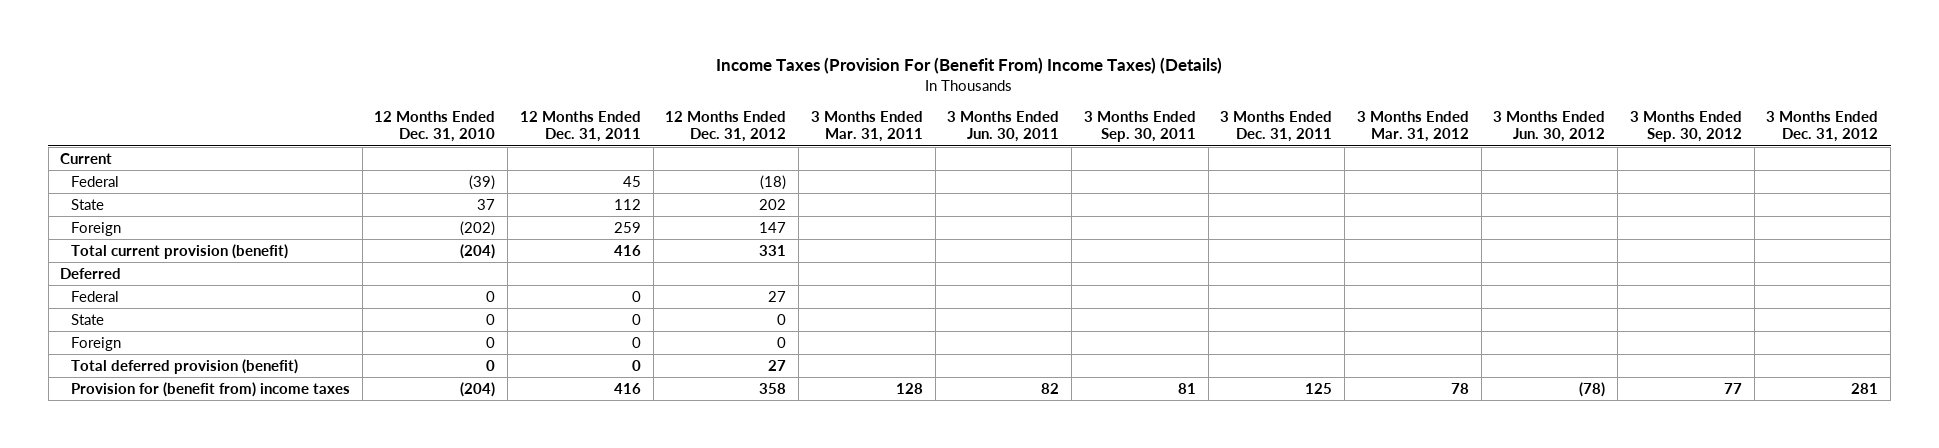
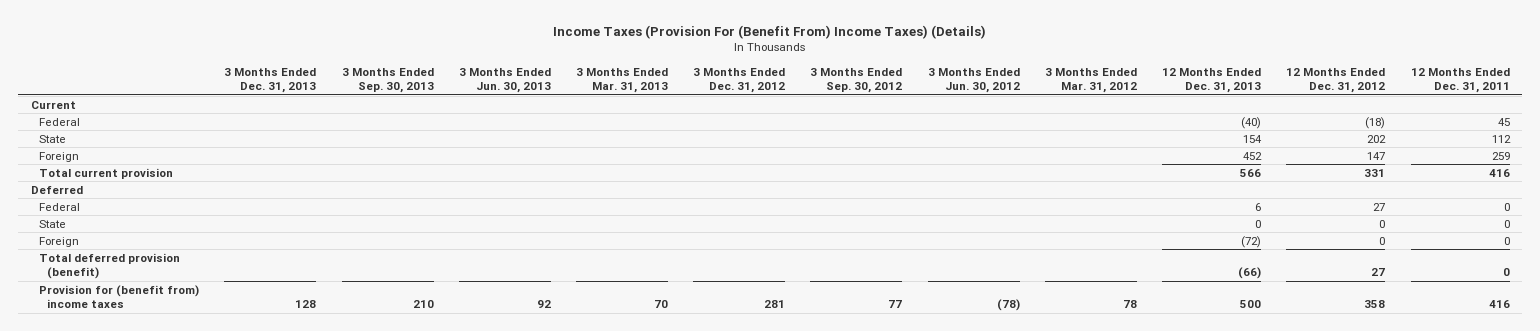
- | 12 Months Ended Dec. 31, 2010 | 12 Months Ended Dec. 31, 2011 | 12 Months Ended Dec. 31, 2012 | 3 Months Ended Mar. 31, 2011 | 3 Months Ended Jun. 30, 2011 | 3 Months Ended Sep. 30, 2011 | 3 Months Ended Dec. 31, 2011 | 3 Months Ended Mar. 31, 2012 | 3 Months Ended Jun. 30, 2012 | 3 Months Ended Sep. 30, 2012 | 3 Months Ended Dec. 31, 2012
+ | 3 Months Ended Dec. 31, 2013 | 3 Months Ended Sep. 30, 2013 | 3 Months Ended Jun. 30, 2013 | 3 Months Ended Mar. 31, 2013 | 3 Months Ended Dec. 31, 2012 | 3 Months Ended Sep. 30, 2012 | 3 Months Ended Jun. 30, 2012 | 3 Months Ended Mar. 31, 2012 | 12 Months Ended Dec. 31, 2013 | 12 Months Ended Dec. 31, 2012 | 12 Months Ended Dec. 31, 2011
- Total current provision (benefit) | (204) | 416 | 331 | | | | | | | |
+ Total current provision | | | | | | | | | 566 | 331 | 416

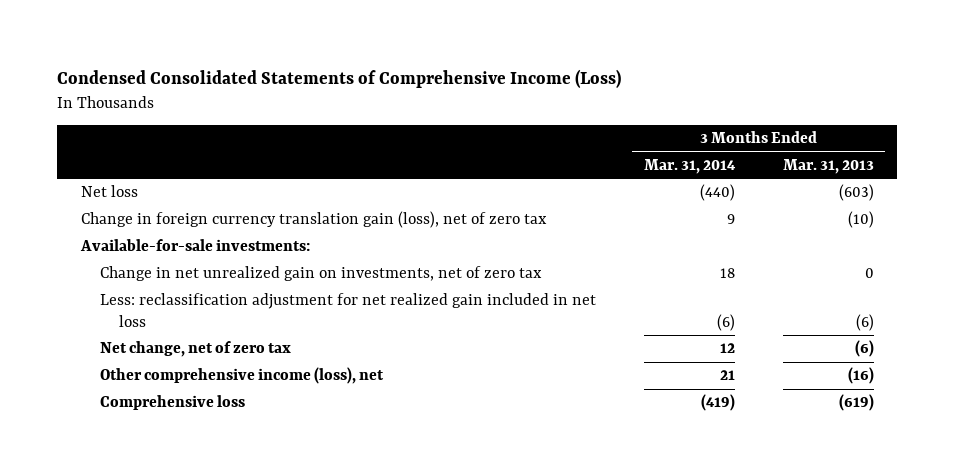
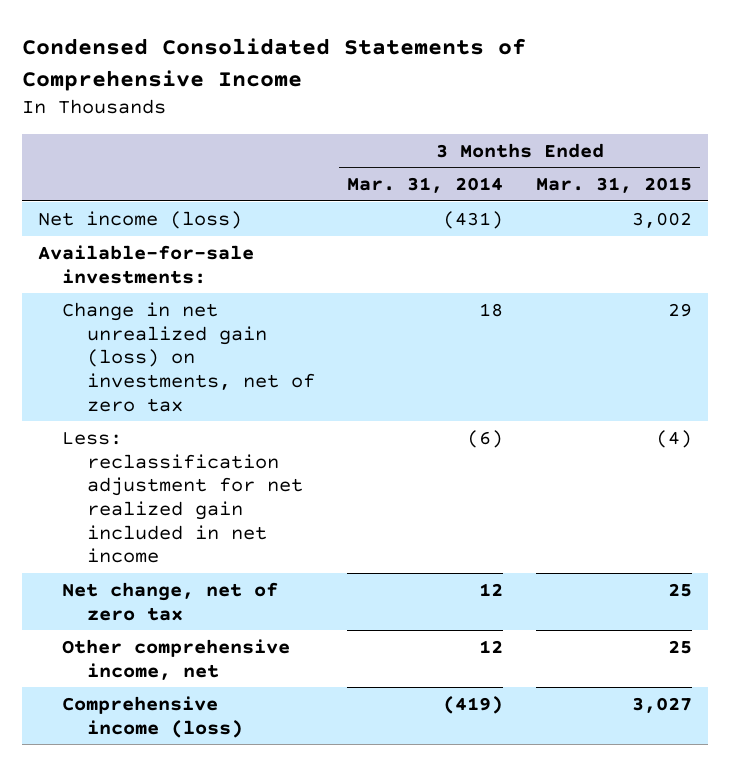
- Condensed Consolidated Statements of Comprehensive Income (Loss)
+ Condensed Consolidated Statements of Comprehensive Income
- | 3 Months Ended Mar. 31, 2014 | 3 Months Ended Mar. 31, 2013
+ | 3 Months Ended Mar. 31, 2014 | 3 Months Ended Mar. 31, 2015
- Net loss | (440) | (603)
- Change in foreign currency translation gain (loss), net of zero tax | 9 | (10)
+ Net income (loss) | (431) | 3,002
- Change in net unrealized gain on investments, net of zero tax | 18 | 0
- Less: reclassification adjustment for net realized gain included in net loss | (6) | (6)
+ Change in net unrealized gain (loss) on investments, net of zero tax | 18 | 29
+ Less: reclassification adjustment for net realized gain included in net income | (6) | (4)
- Other comprehensive income (loss), net | 21 | (16)
- Comprehensive loss | (419) | (619)
+ Other comprehensive income, net | 12 | 25
+ Comprehensive income (loss) | (419) | 3,027

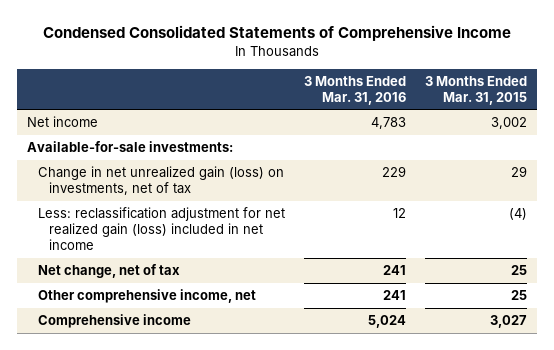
- | 3 Months Ended Mar. 31, 2014 | 3 Months Ended Mar. 31, 2015
+ | 3 Months Ended Mar. 31, 2016 | 3 Months Ended Mar. 31, 2015
- Net income (loss) | (431) | 3,002
+ Net income | 4,783 | 3,002
- Change in net unrealized gain (loss) on investments, net of zero tax | 18 | 29
- Less: reclassification adjustment for net realized gain included in net income | (6) | (4)
- Net change, net of zero tax | 12 | 25
+ Change in net unrealized gain (loss) on investments, net of tax | 229 | 29
+ Less: reclassification adjustment for net realized gain (loss) included in net income | 12 | (4)
+ Net change, net of tax | 241 | 25
- Comprehensive income (loss) | (419) | 3,027
+ Comprehensive income | 5,024 | 3,027

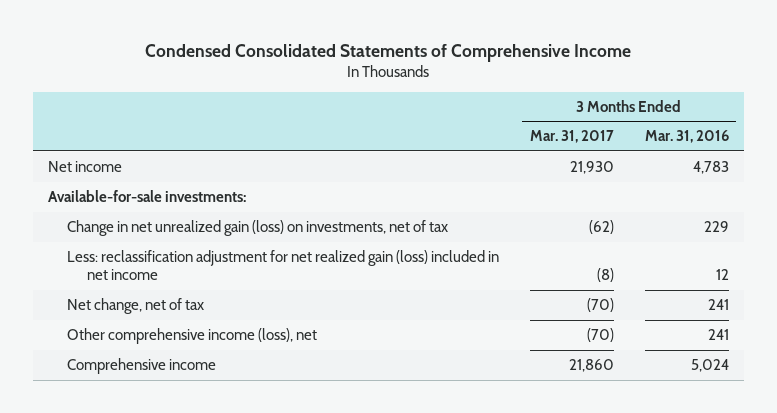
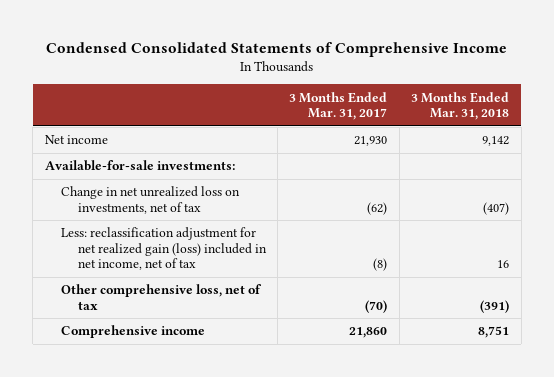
- | 3 Months Ended Mar. 31, 2017 | 3 Months Ended Mar. 31, 2016
+ | 3 Months Ended Mar. 31, 2017 | 3 Months Ended Mar. 31, 2018
- Change in net unrealized gain (loss) on investments, net of tax | (62) | 229
- Less: reclassification adjustment for net realized gain (loss) included in net income | (8) | 12
- Net change, net of tax | (70) | 241
- Other comprehensive income (loss), net | (70) | 241
+ Change in net unrealized loss on investments, net of tax | (62) | (407)
+ Less: reclassification adjustment for net realized gain (loss) included in net income, net of tax | (8) | 16
+ Other comprehensive loss, net of tax | (70) | (391)

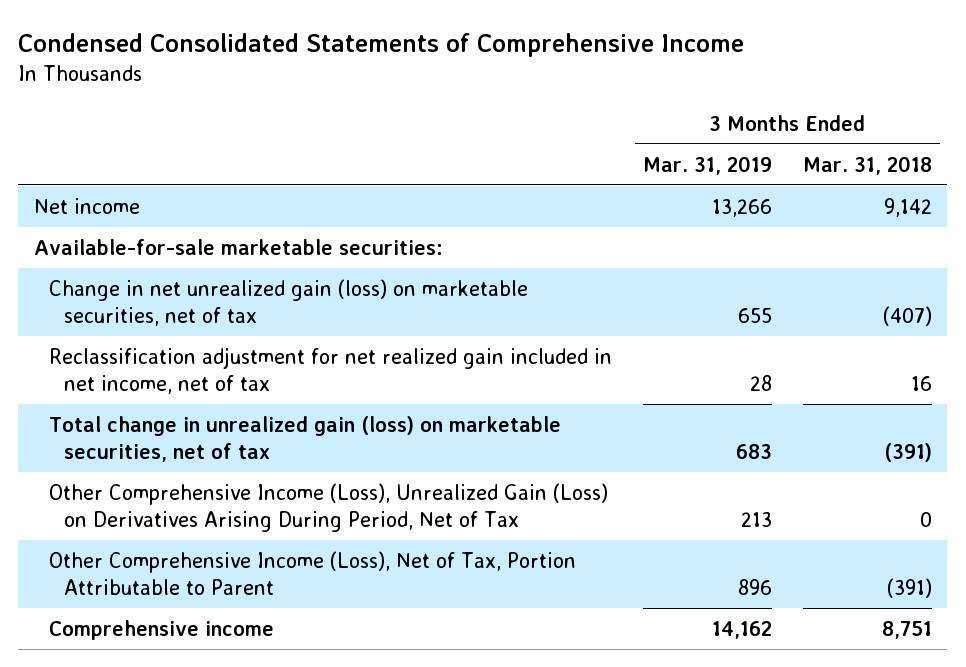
- | 3 Months Ended Mar. 31, 2017 | 3 Months Ended Mar. 31, 2018
+ | 3 Months Ended Mar. 31, 2019 | 3 Months Ended Mar. 31, 2018
- Available-for-sale investments:
- Change in net unrealized loss on investments, net of tax | (62) | (407)
- Less: reclassification adjustment for net realized gain (loss) included in net income, net of tax | (8) | 16
- Other comprehensive loss, net of tax | (70) | (391)
+ Available-for-sale marketable securities:
+ Change in net unrealized gain (loss) on marketable securities, net of tax | 655 | (407)
+ Reclassification adjustment for net realized gain included in net income, net of tax | 28 | 16
+ Total change in unrealized gain (loss) on marketable securities, net of tax | 683 | (391)
+ Other Comprehensive Income (Loss), Unrealized Gain (Loss) on Derivatives Arising During Period, Net of Tax | 213 | 0
+ Other Comprehensive Income (Loss), Net of Tax, Portion Attributable to Parent | 896 | (391)

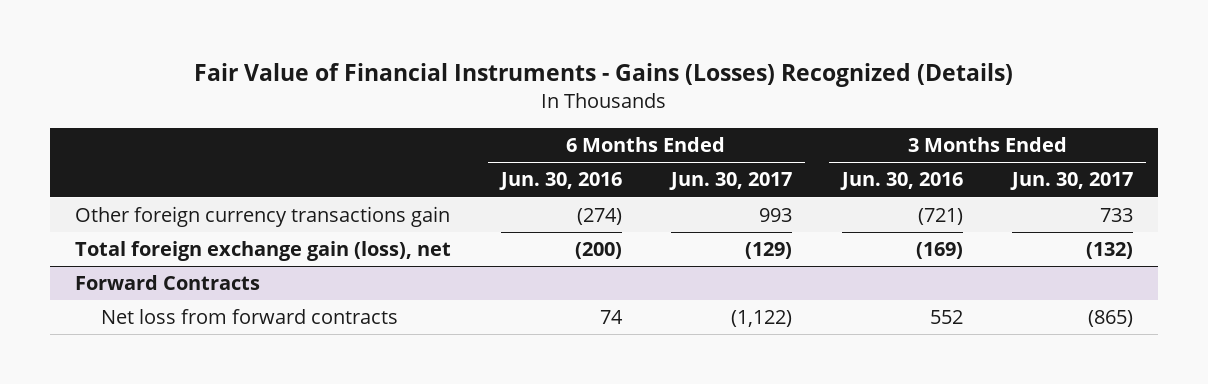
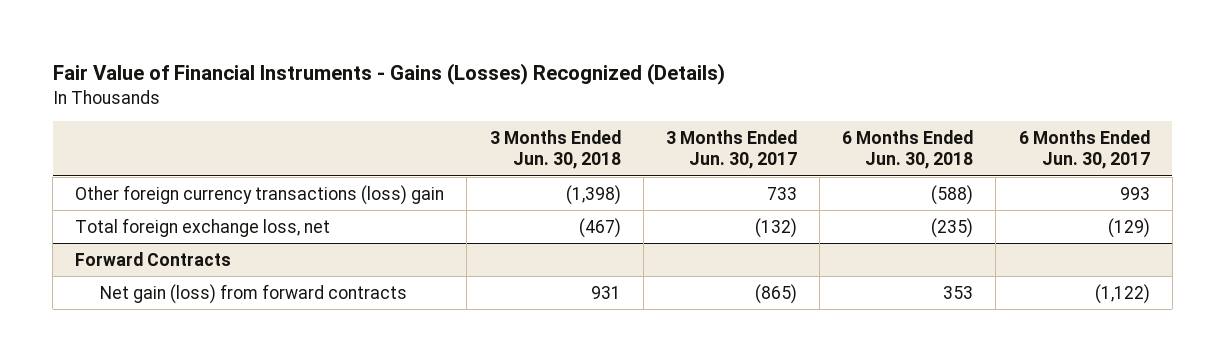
- | 6 Months Ended Jun. 30, 2016 | 6 Months Ended Jun. 30, 2017 | 3 Months Ended Jun. 30, 2016 | 3 Months Ended Jun. 30, 2017
+ | 3 Months Ended Jun. 30, 2018 | 3 Months Ended Jun. 30, 2017 | 6 Months Ended Jun. 30, 2018 | 6 Months Ended Jun. 30, 2017
- Other foreign currency transactions gain | (274) | 993 | (721) | 733
- Total foreign exchange gain (loss), net | (200) | (129) | (169) | (132)
+ Other foreign currency transactions (loss) gain | (1,398) | 733 | (588) | 993
+ Total foreign exchange loss, net | (467) | (132) | (235) | (129)
@ Forward Contracts
- Net loss from forward contracts | 74 | (1,122) | 552 | (865)
+ Net gain (loss) from forward contracts | 931 | (865) | 353 | (1,122)

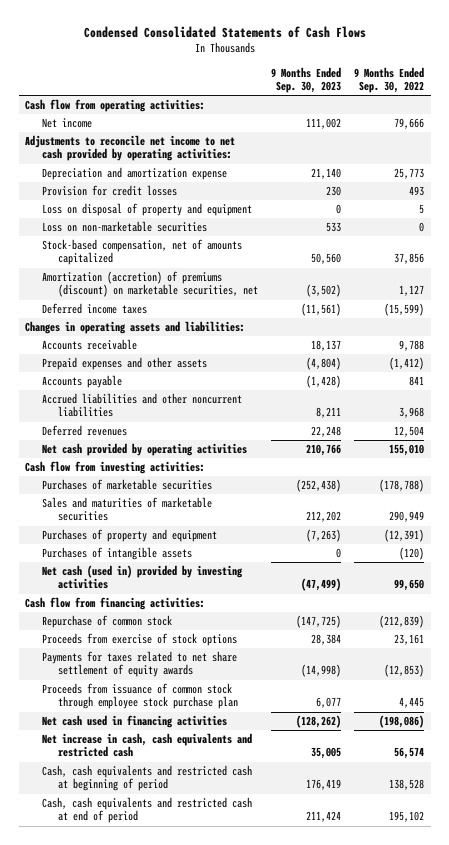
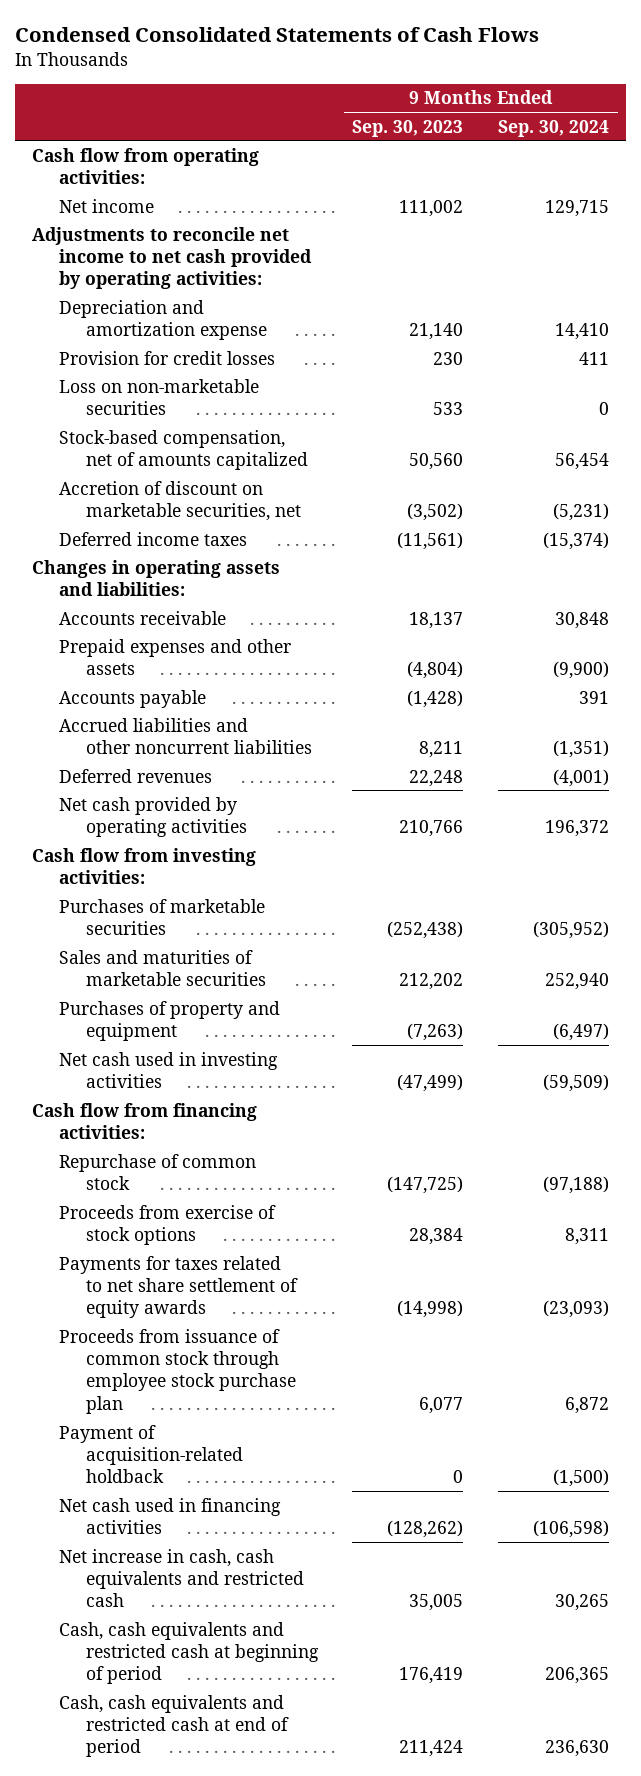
- | 9 Months Ended Sep. 30, 2023 | 9 Months Ended Sep. 30, 2022
+ | 9 Months Ended Sep. 30, 2023 | 9 Months Ended Sep. 30, 2024
- Loss on disposal of property and equipment | 0 | 5
- Amortization (accretion) of premiums (discount) on marketable securities, net | (3,502) | 1,127
+ Accretion of discount on marketable securities, net | (3,502) | (5,231)
- Purchases of intangible assets | 0 | (120)
- Net cash (used in) provided by investing activities | (47,499) | 99,650
+ Net cash used in investing activities | (47,499) | (59,509)
+ Payment of acquisition-related holdback | 0 | (1,500)

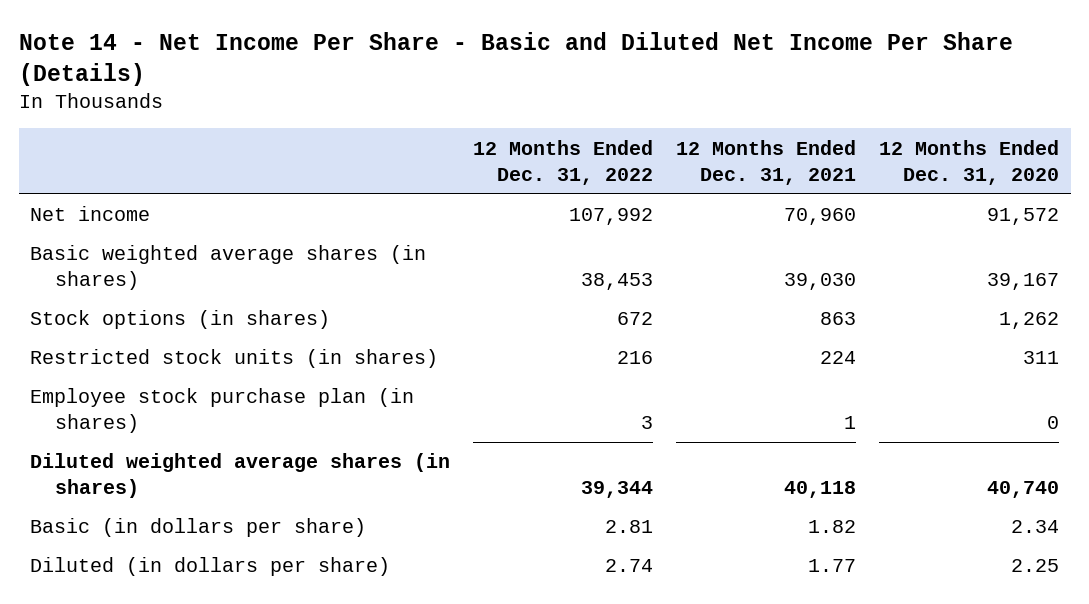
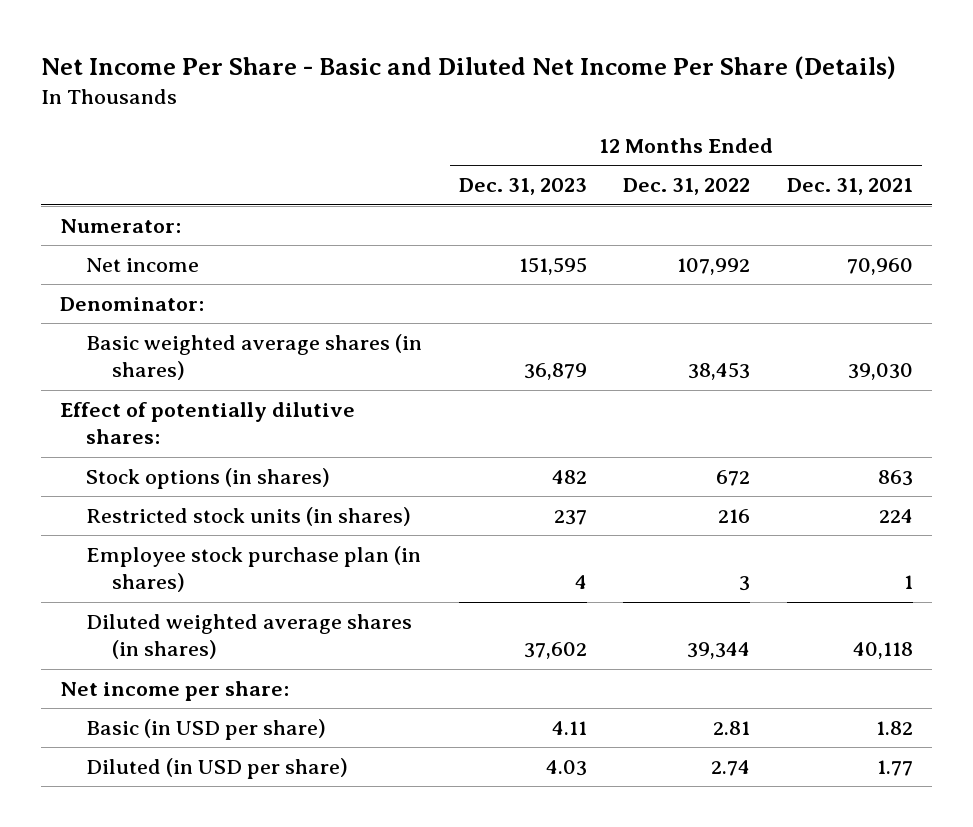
- Note 14 - Net Income Per Share - Basic and Diluted Net Income Per Share (Details)
+ Net Income Per Share - Basic and Diluted Net Income Per Share (Details)
- | 12 Months Ended Dec. 31, 2022 | 12 Months Ended Dec. 31, 2021 | 12 Months Ended Dec. 31, 2020
+ | 12 Months Ended Dec. 31, 2023 | 12 Months Ended Dec. 31, 2022 | 12 Months Ended Dec. 31, 2021
+ Numerator:
+ Denominator:
+ Effect of potentially dilutive shares:
- Basic (in dollars per share) | 2.81 | 1.82 | 2.34
- Diluted (in dollars per share) | 2.74 | 1.77 | 2.25
+ Net income per share:
+ Basic (in USD per share) | 4.11 | 2.81 | 1.82
+ Diluted (in USD per share) | 4.03 | 2.74 | 1.77

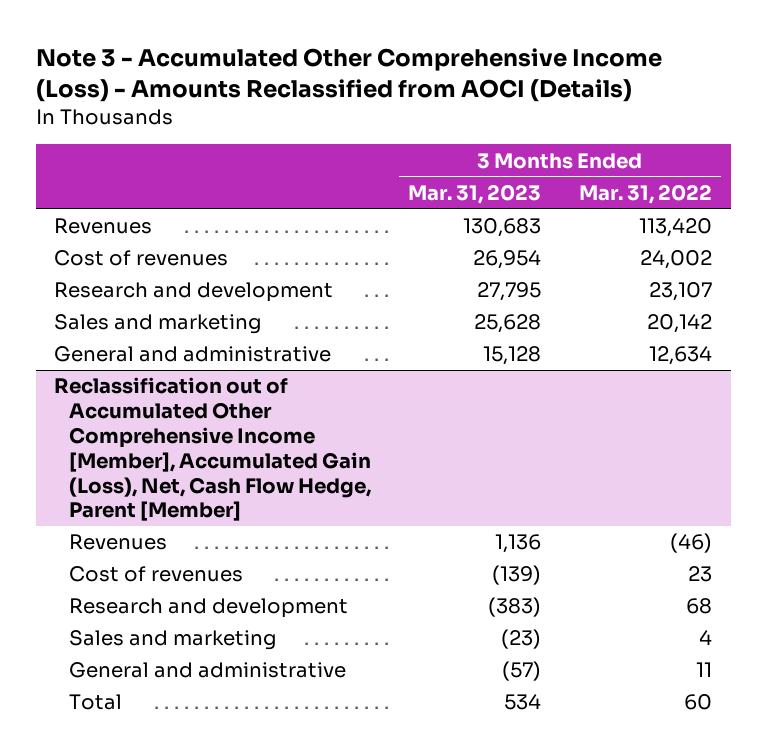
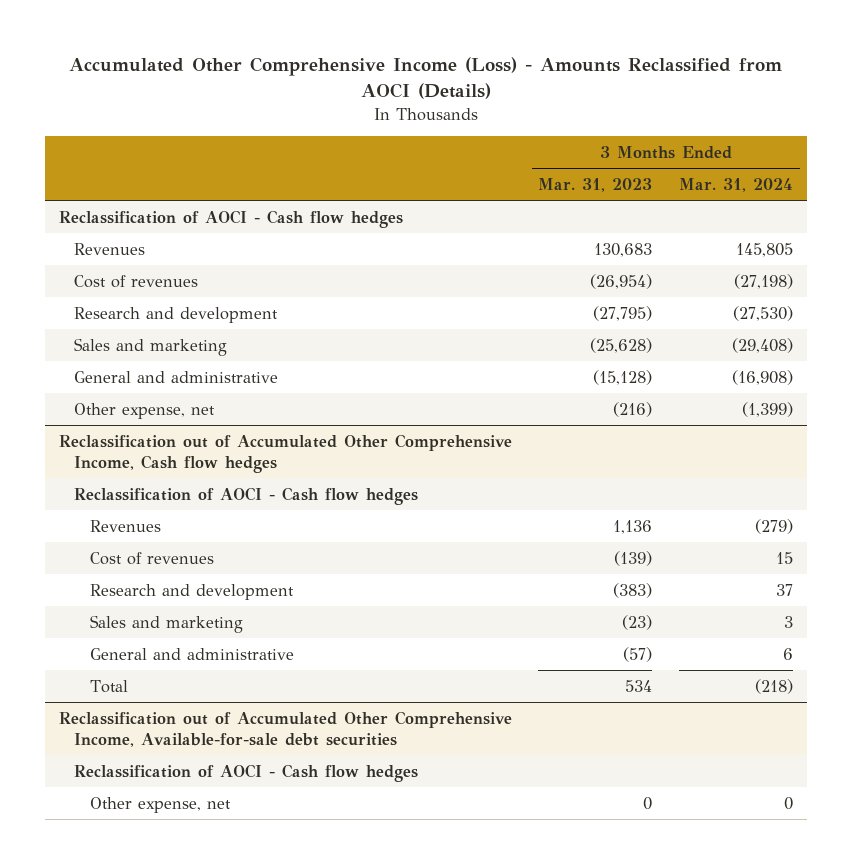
- Note 3 - Accumulated Other Comprehensive Income (Loss) - Amounts Reclassified from AOCI (Details)
+ Accumulated Other Comprehensive Income (Loss) - Amounts Reclassified from AOCI (Details)
- | 3 Months Ended Mar. 31, 2023 | 3 Months Ended Mar. 31, 2022
+ | 3 Months Ended Mar. 31, 2023 | 3 Months Ended Mar. 31, 2024
+ Reclassification of AOCI - Cash flow hedges
- Cost of revenues | 26,954 | 24,002
- Research and development | 27,795 | 23,107
- Sales and marketing | 25,628 | 20,142
- General and administrative | 15,128 | 12,634
- Reclassification out of Accumulated Other Comprehensive Income [Member], Accumulated Gain (Loss), Net, Cash Flow Hedge, Parent [Member]
+ Cost of revenues | (26,954) | (27,198)
+ Research and development | (27,795) | (27,530)
+ Sales and marketing | (25,628) | (29,408)
+ General and administrative | (15,128) | (16,908)
+ Other expense, net | (216) | (1,399)
+ Reclassification out of Accumulated Other Comprehensive Income, Cash flow hedges
+ Reclassification of AOCI - Cash flow hedges
+ Reclassification out of Accumulated Other Comprehensive Income, Available-for-sale debt securities
+ Reclassification of AOCI - Cash flow hedges
+ Other expense, net | 0 | 0

